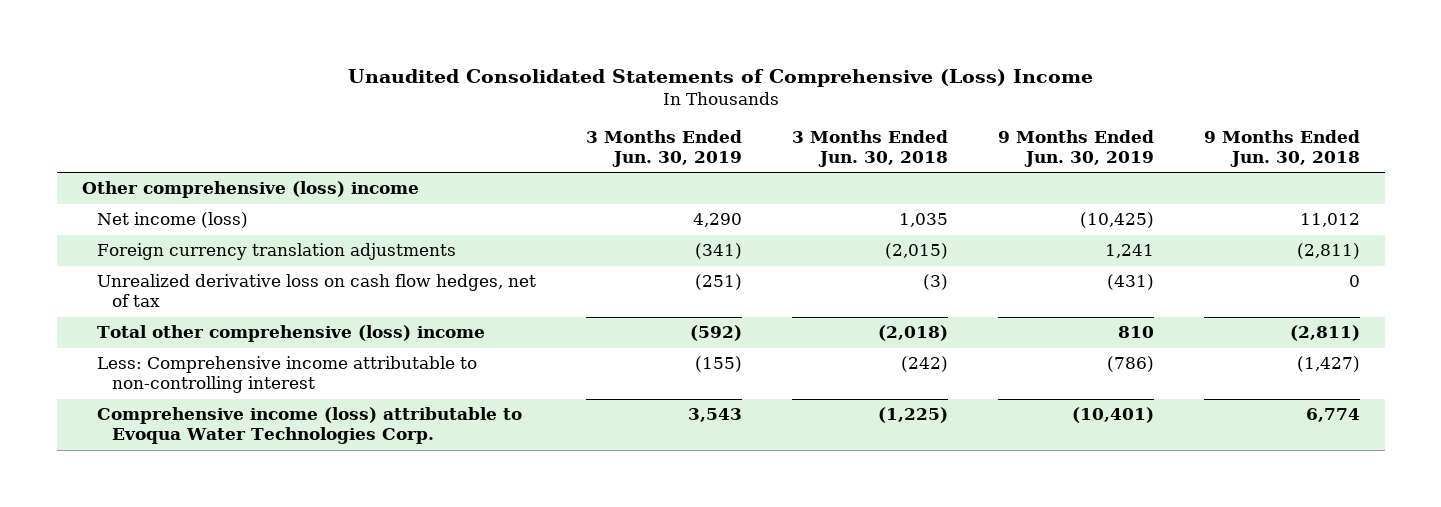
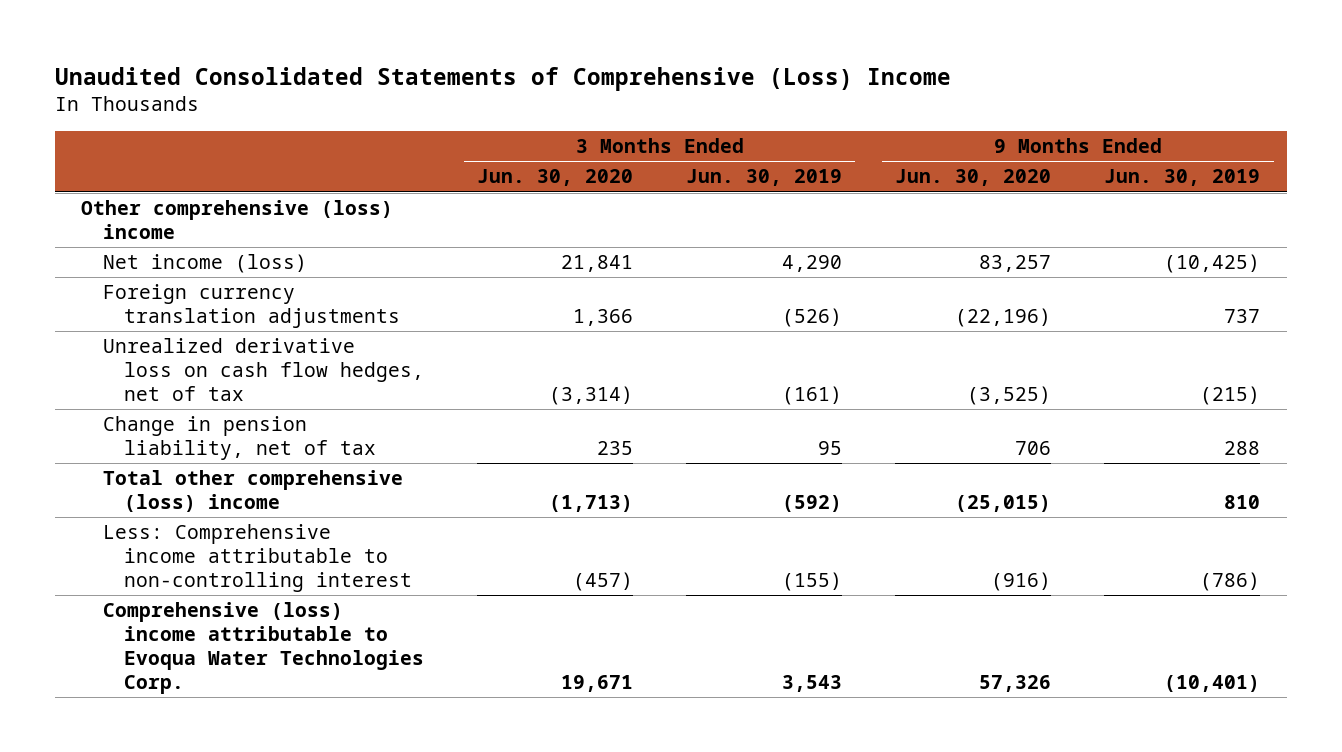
- | 3 Months Ended Jun. 30, 2019 | 3 Months Ended Jun. 30, 2018 | 9 Months Ended Jun. 30, 2019 | 9 Months Ended Jun. 30, 2018
+ | 3 Months Ended Jun. 30, 2020 | 3 Months Ended Jun. 30, 2019 | 9 Months Ended Jun. 30, 2020 | 9 Months Ended Jun. 30, 2019
- Foreign currency translation adjustments | (341) | (2,015) | 1,241 | (2,811)
- Unrealized derivative loss on cash flow hedges, net of tax | (251) | (3) | (431) | 0
+ Foreign currency translation adjustments | 1,366 | (526) | (22,196) | 737
+ Unrealized derivative loss on cash flow hedges, net of tax | (3,314) | (161) | (3,525) | (215)
+ Change in pension liability, net of tax | 235 | 95 | 706 | 288
- Comprehensive income (loss) attributable to Evoqua Water Technologies Corp. | 3,543 | (1,225) | (10,401) | 6,774
+ Comprehensive (loss) income attributable to Evoqua Water Technologies Corp. | 19,671 | 3,543 | 57,326 | (10,401)

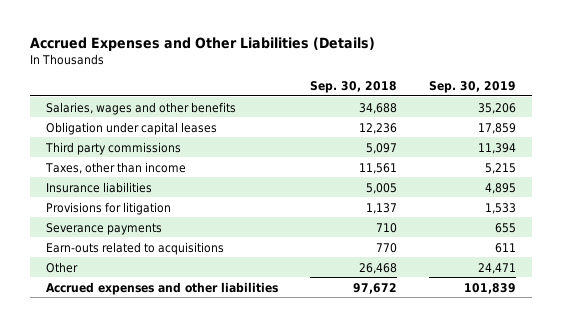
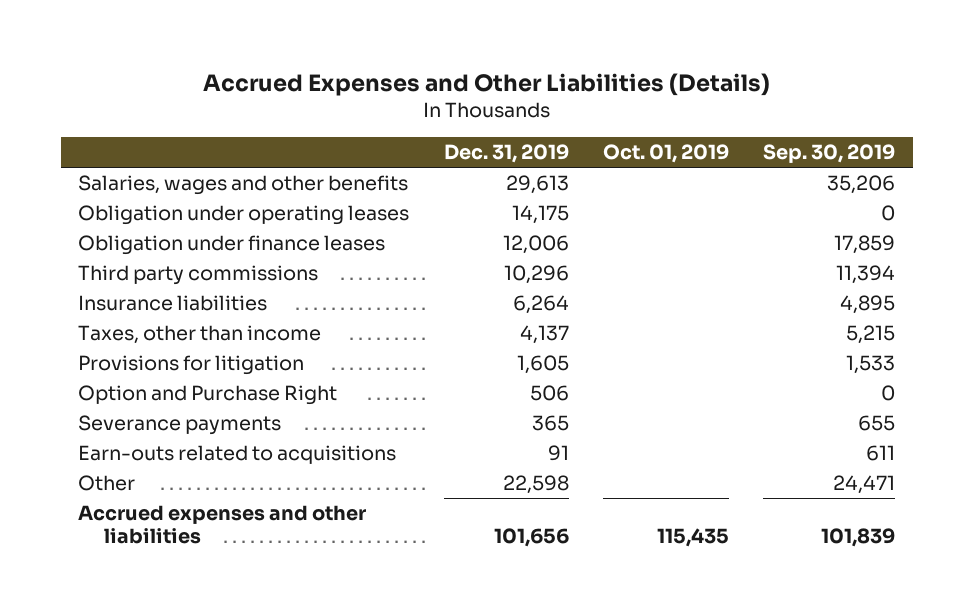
- | Sep. 30, 2018 | Sep. 30, 2019
+ | Dec. 31, 2019 | Oct. 01, 2019 | Sep. 30, 2019
- Obligation under capital leases | 12,236 | 17,859
+ Obligation under operating leases | 14,175 | | 0
+ Obligation under finance leases | 12,006 | | 17,859
moved down: Taxes, other than income | 4,137 | | 5,215
+ Option and Purchase Right | 506 | | 0

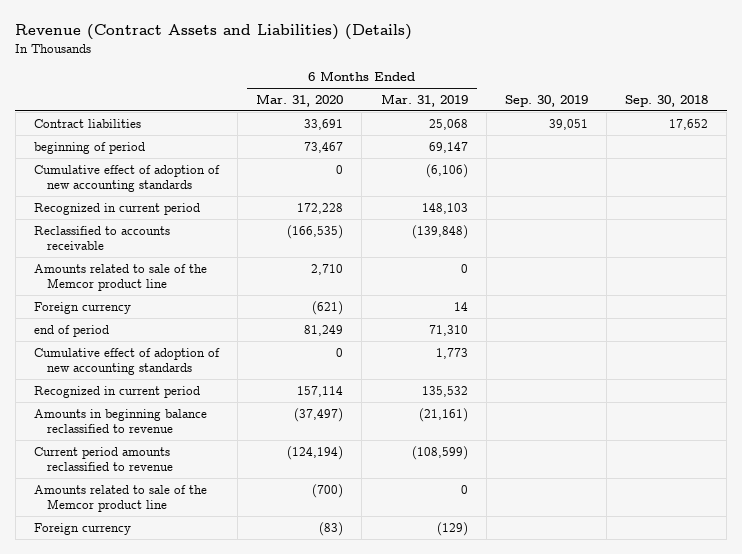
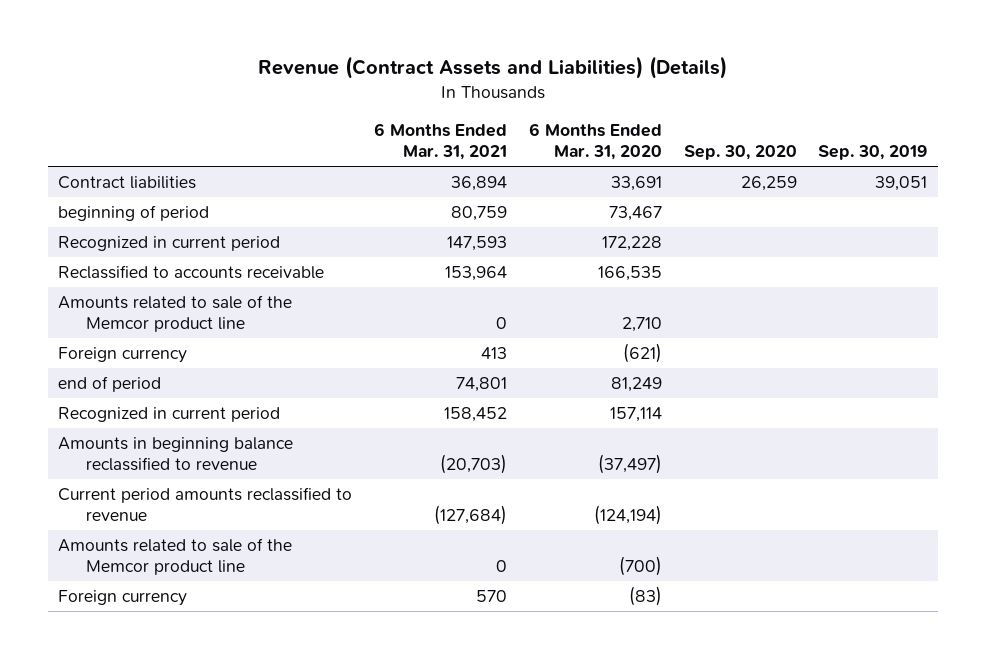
- | 6 Months Ended Mar. 31, 2020 | 6 Months Ended Mar. 31, 2019 | Sep. 30, 2019 | Sep. 30, 2018
+ | 6 Months Ended Mar. 31, 2021 | 6 Months Ended Mar. 31, 2020 | Sep. 30, 2020 | Sep. 30, 2019
- Cumulative effect of adoption of new accounting standards | 0 | (6,106) | |
- Reclassified to accounts receivable | (166,535) | (139,848) | |
+ Reclassified to accounts receivable | 153,964 | 166,535 | |
- Cumulative effect of adoption of new accounting standards | 0 | 1,773 | |

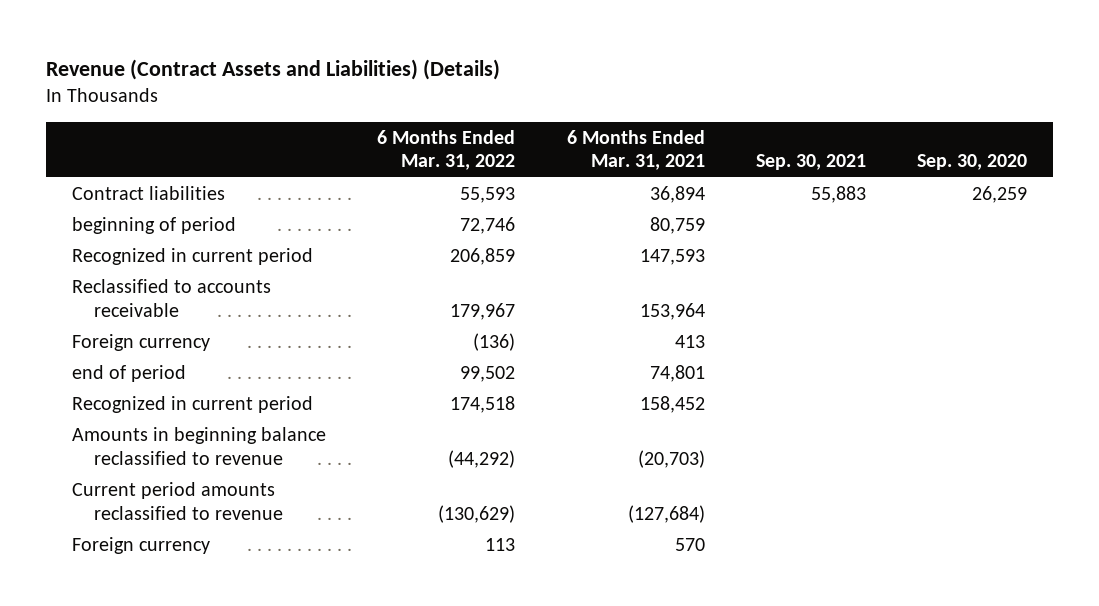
- | 6 Months Ended Mar. 31, 2021 | 6 Months Ended Mar. 31, 2020 | Sep. 30, 2020 | Sep. 30, 2019
+ | 6 Months Ended Mar. 31, 2022 | 6 Months Ended Mar. 31, 2021 | Sep. 30, 2021 | Sep. 30, 2020
- Amounts related to sale of the Memcor product line | 0 | 2,710 | |
- Amounts related to sale of the Memcor product line | 0 | (700) | |

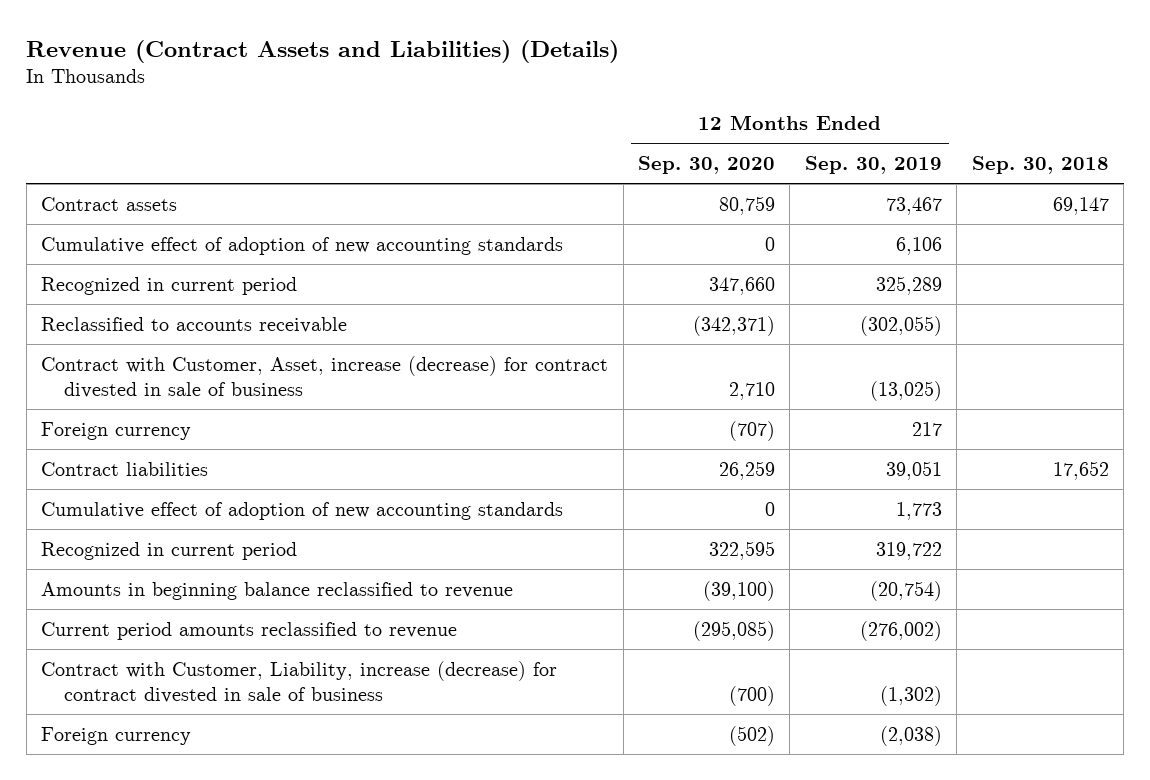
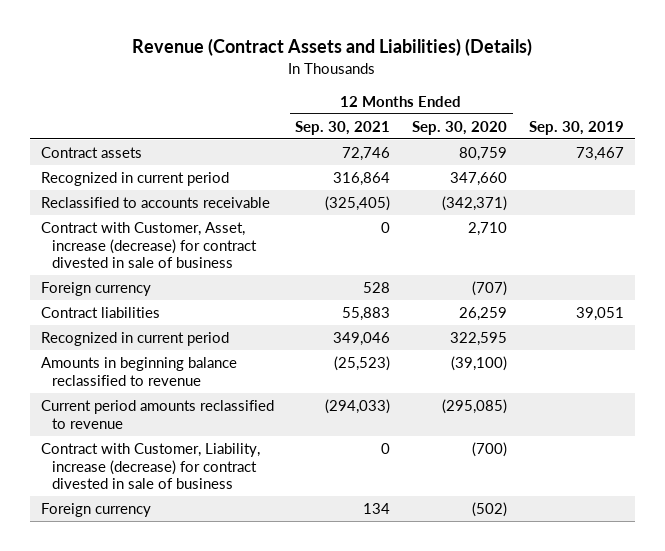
- | 12 Months Ended Sep. 30, 2020 | 12 Months Ended Sep. 30, 2019 | Sep. 30, 2018
+ | 12 Months Ended Sep. 30, 2021 | 12 Months Ended Sep. 30, 2020 | Sep. 30, 2019
- Cumulative effect of adoption of new accounting standards | 0 | 6,106 |
- Cumulative effect of adoption of new accounting standards | 0 | 1,773 |

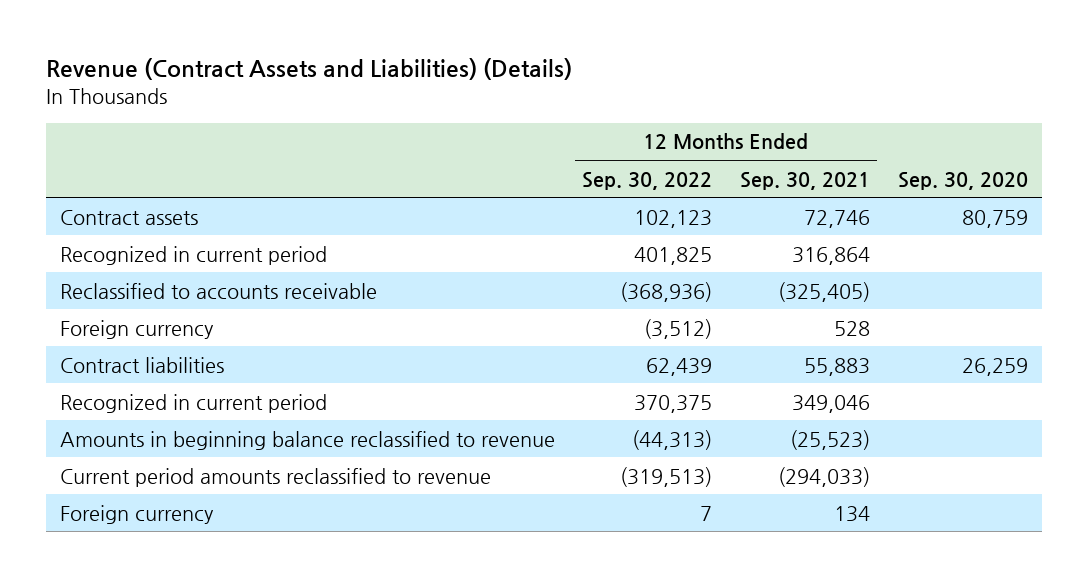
- | 12 Months Ended Sep. 30, 2021 | 12 Months Ended Sep. 30, 2020 | Sep. 30, 2019
+ | 12 Months Ended Sep. 30, 2022 | 12 Months Ended Sep. 30, 2021 | Sep. 30, 2020
- Contract with Customer, Asset, increase (decrease) for contract divested in sale of business | 0 | 2,710 |
- Contract with Customer, Liability, increase (decrease) for contract divested in sale of business | 0 | (700) |

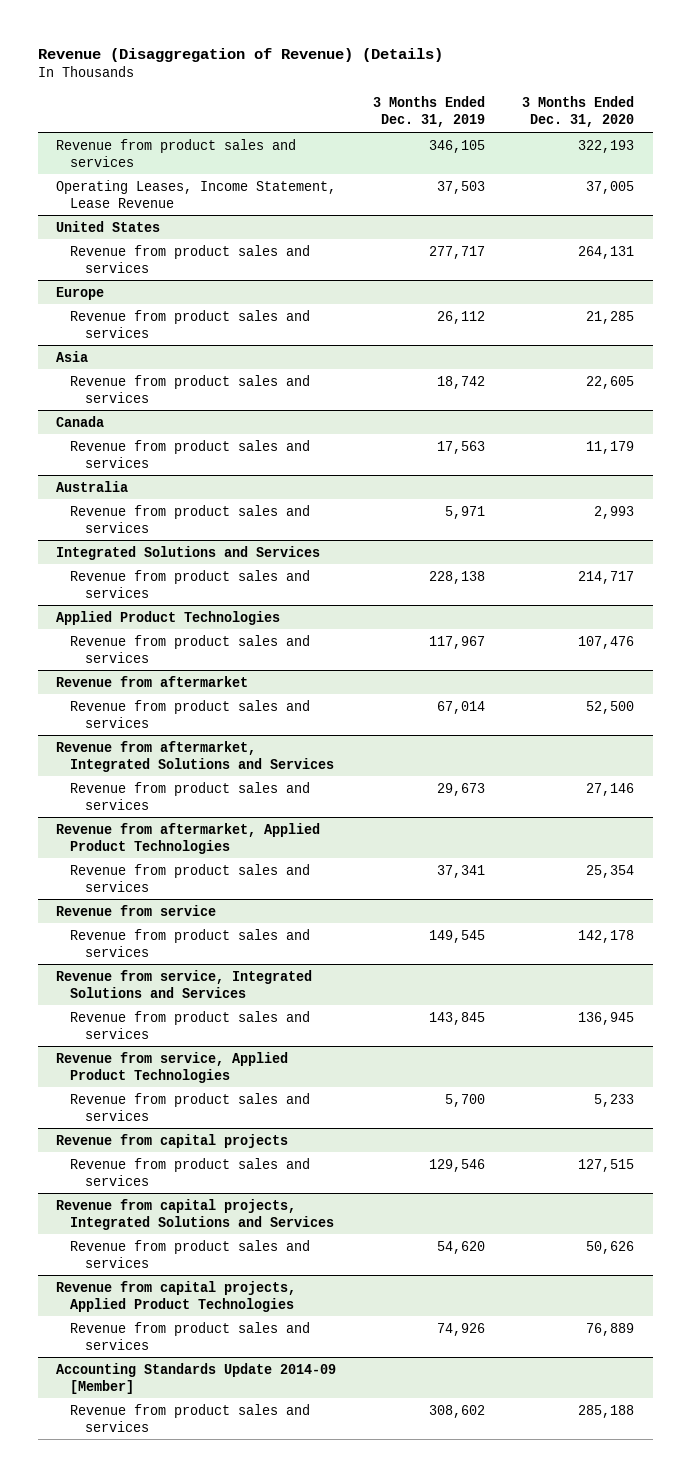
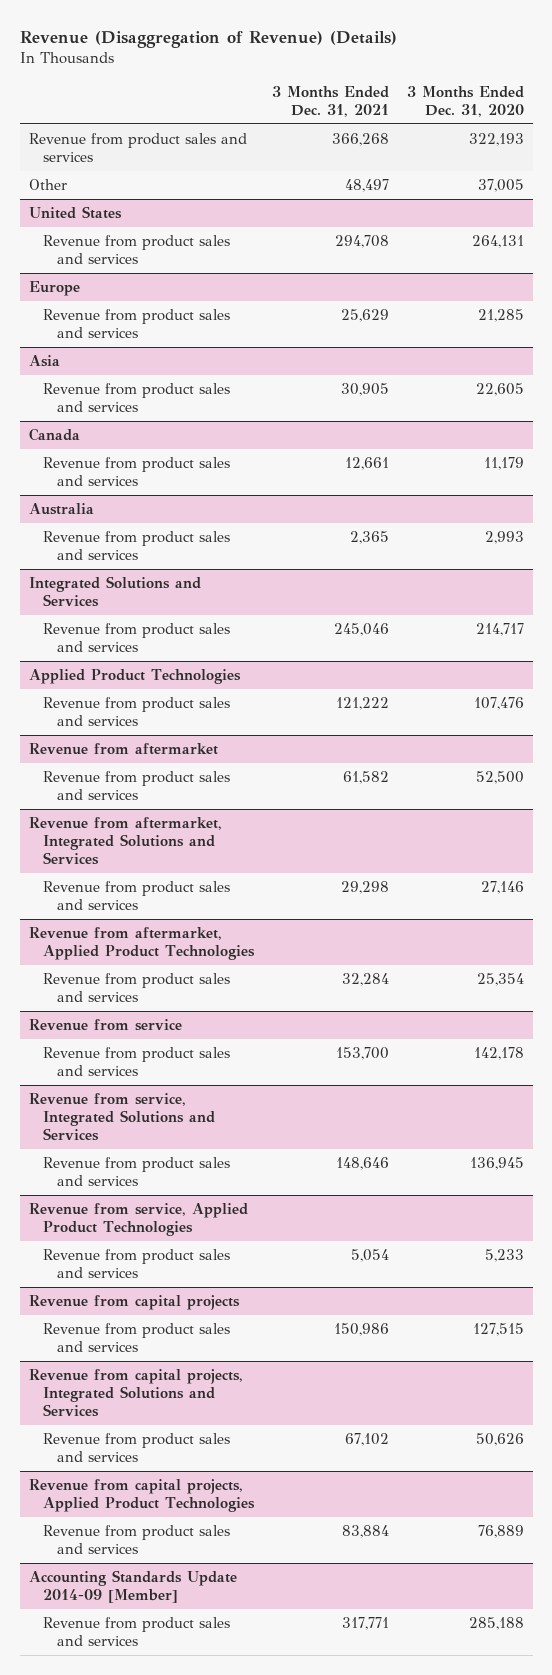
- | 3 Months Ended Dec. 31, 2019 | 3 Months Ended Dec. 31, 2020
+ | 3 Months Ended Dec. 31, 2021 | 3 Months Ended Dec. 31, 2020
- Operating Leases, Income Statement, Lease Revenue | 37,503 | 37,005
+ Other | 48,497 | 37,005

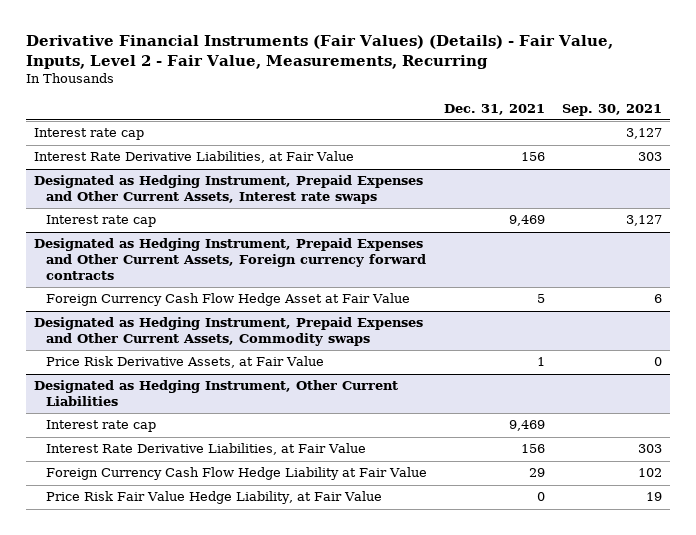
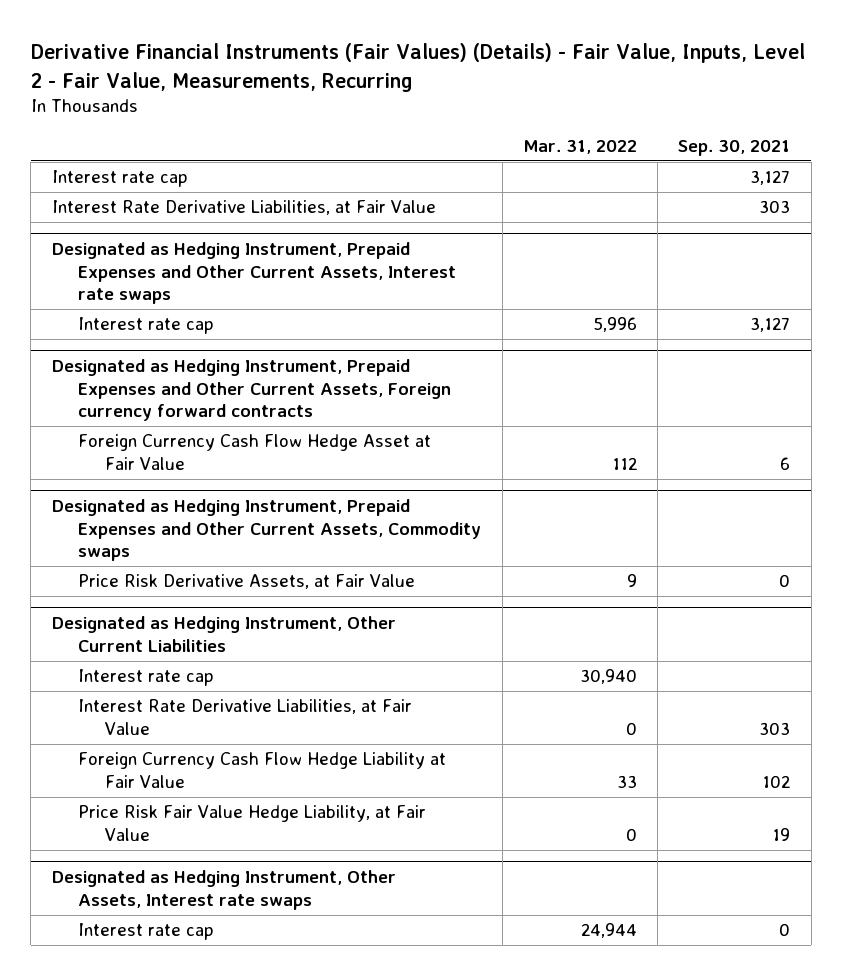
- | Dec. 31, 2021 | Sep. 30, 2021
+ | Mar. 31, 2022 | Sep. 30, 2021
+ Designated as Hedging Instrument, Other Assets, Interest rate swaps
+ Interest rate cap | 24,944 | 0

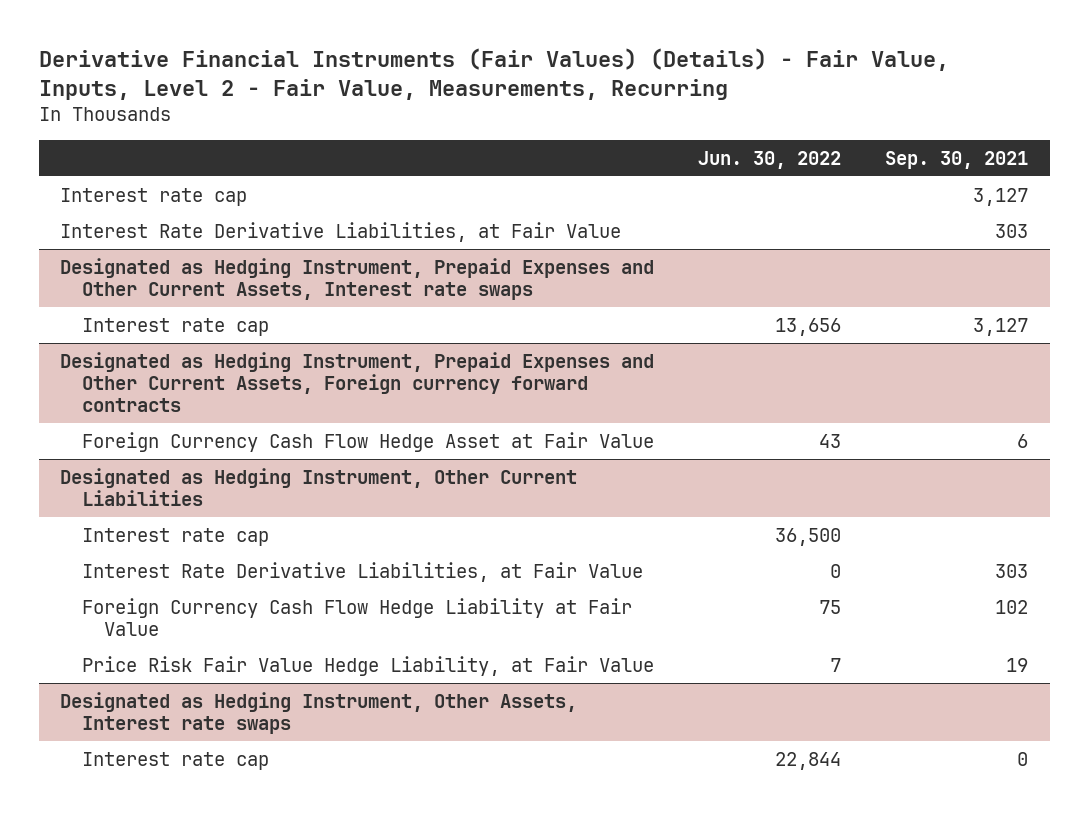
- | Mar. 31, 2022 | Sep. 30, 2021
+ | Jun. 30, 2022 | Sep. 30, 2021
- Designated as Hedging Instrument, Prepaid Expenses and Other Current Assets, Commodity swaps
- Price Risk Derivative Assets, at Fair Value | 9 | 0

